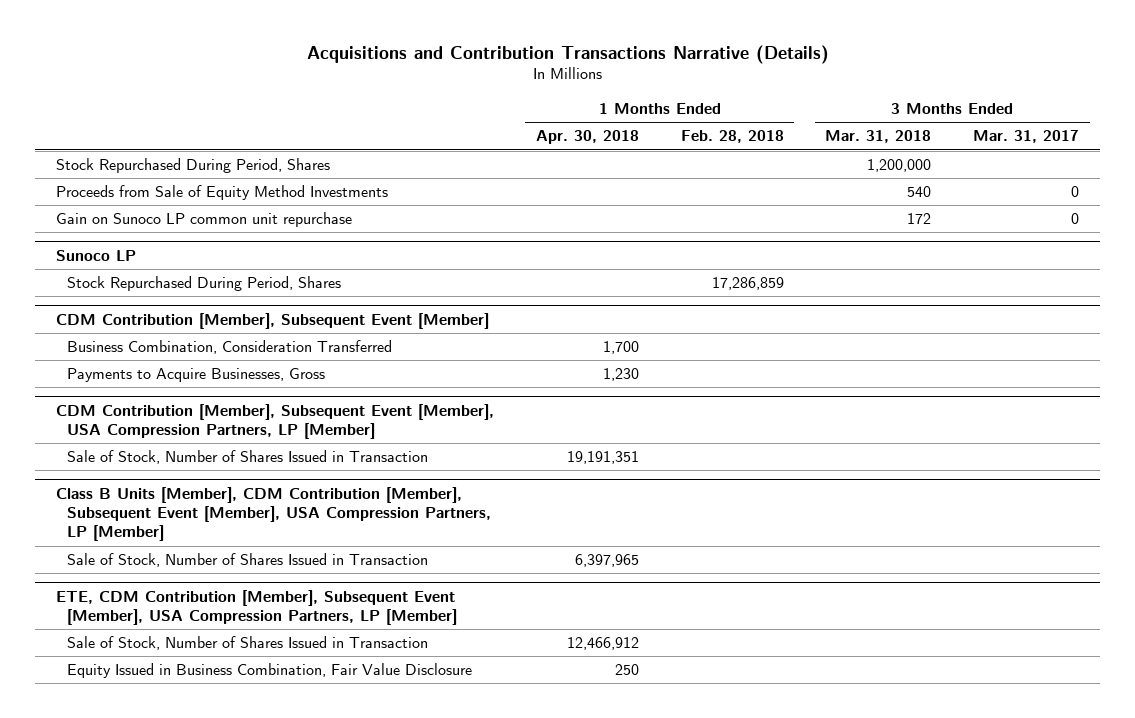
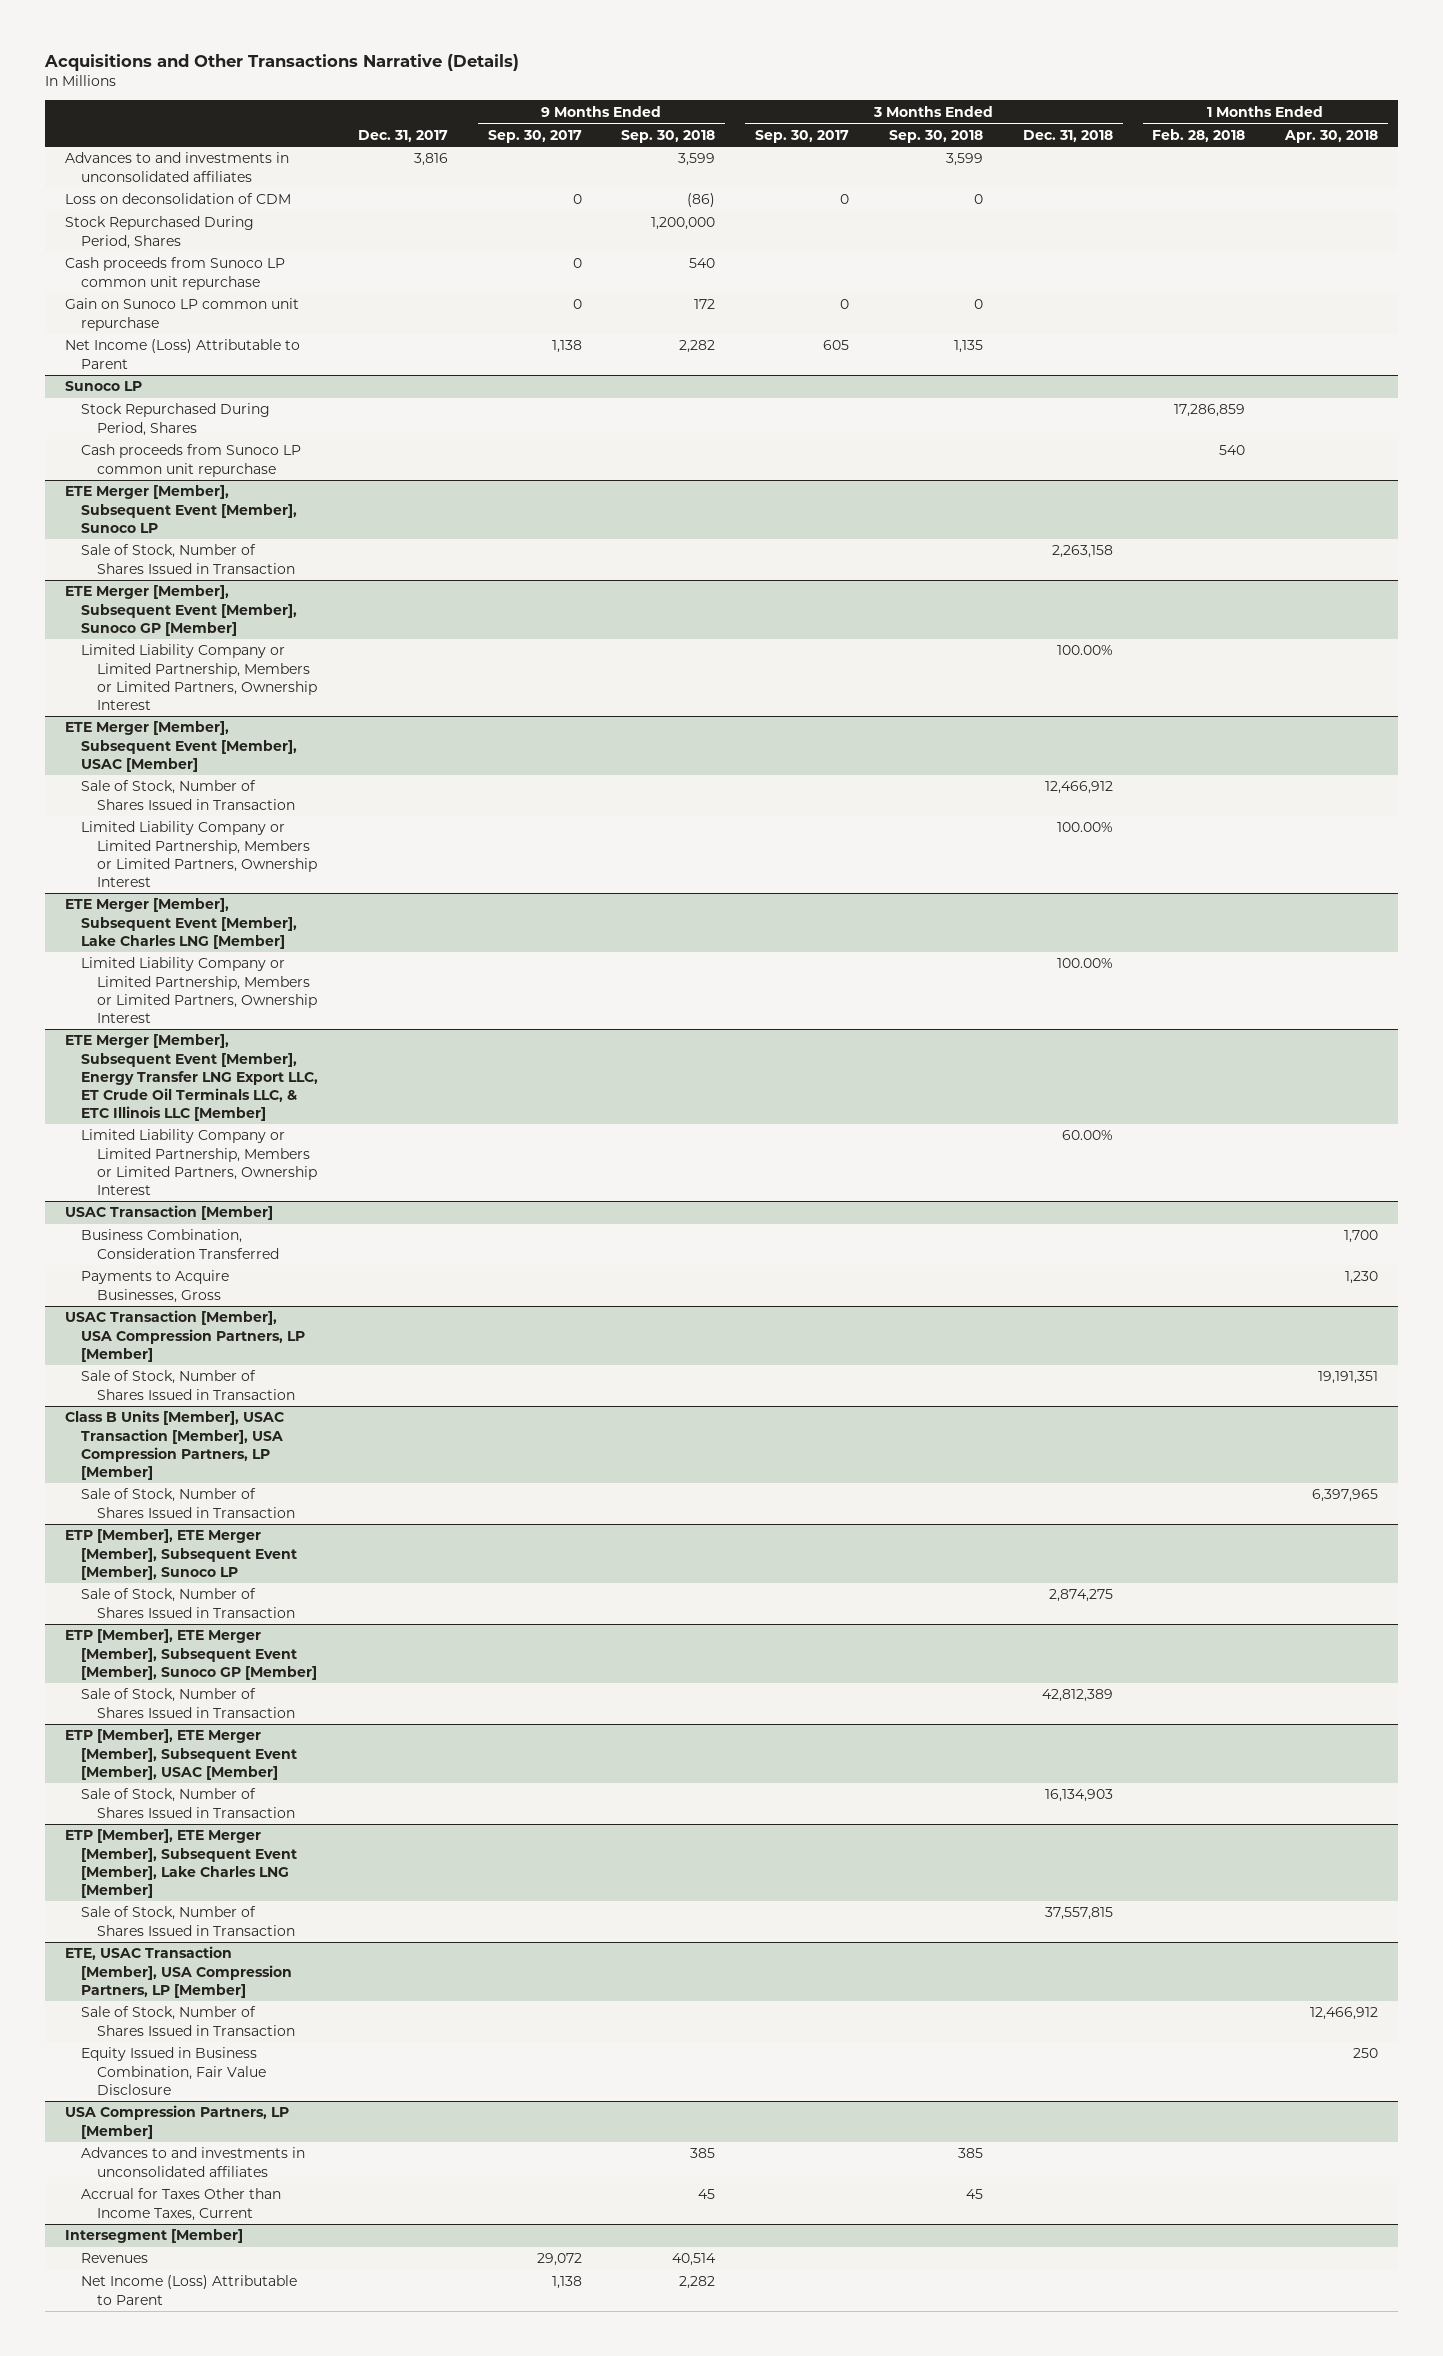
- Acquisitions and Contribution Transactions Narrative (Details)
+ Acquisitions and Other Transactions Narrative (Details)
- | 1 Months Ended Apr. 30, 2018 | 1 Months Ended Feb. 28, 2018 | 3 Months Ended Mar. 31, 2018 | 3 Months Ended Mar. 31, 2017
+ | Dec. 31, 2017 | 9 Months Ended Sep. 30, 2017 | 9 Months Ended Sep. 30, 2018 | 3 Months Ended Sep. 30, 2017 | 3 Months Ended Sep. 30, 2018 | 3 Months Ended Dec. 31, 2018 | 1 Months Ended Feb. 28, 2018 | 1 Months Ended Apr. 30, 2018
+ Advances to and investments in unconsolidated affiliates | 3,816 | | 3,599 | | 3,599 | | |
+ Loss on deconsolidation of CDM | | 0 | (86) | 0 | 0 | | |
- Proceeds from Sale of Equity Method Investments | | | 540 | 0
+ Cash proceeds from Sunoco LP common unit repurchase | | 0 | 540 | | | | |
+ Net Income (Loss) Attributable to Parent | | 1,138 | 2,282 | 605 | 1,135 | | |
- CDM Contribution [Member], Subsequent Event [Member]
@ Sunoco LP
+ Cash proceeds from Sunoco LP common unit repurchase | | | | | | | 540 |
+ ETE Merger [Member], Subsequent Event [Member], Sunoco LP
+ Sale of Stock, Number of Shares Issued in Transaction | | | | | | 2,263,158 | |
+ ETE Merger [Member], Subsequent Event [Member], Sunoco GP [Member]
+ Limited Liability Company or Limited Partnership, Members or Limited Partners, Ownership Interest | | | | | | 100.00% | |
+ ETE Merger [Member], Subsequent Event [Member], USAC [Member]
+ Sale of Stock, Number of Shares Issued in Transaction | | | | | | 12,466,912 | |
+ Limited Liability Company or Limited Partnership, Members or Limited Partners, Ownership Interest | | | | | | 100.00% | |
+ ETE Merger [Member], Subsequent Event [Member], Lake Charles LNG [Member]
+ Limited Liability Company or Limited Partnership, Members or Limited Partners, Ownership Interest | | | | | | 100.00% | |
+ ETE Merger [Member], Subsequent Event [Member], Energy Transfer LNG Export LLC, ET Crude Oil Terminals LLC, & ETC Illinois LLC [Member]
+ Limited Liability Company or Limited Partnership, Members or Limited Partners, Ownership Interest | | | | | | 60.00% | |
+ USAC Transaction [Member]
- CDM Contribution [Member], Subsequent Event [Member], USA Compression Partners, LP [Member]
+ USAC Transaction [Member], USA Compression Partners, LP [Member]
- Class B Units [Member], CDM Contribution [Member], Subsequent Event [Member], USA Compression Partners, LP [Member]
+ Class B Units [Member], USAC Transaction [Member], USA Compression Partners, LP [Member]
- ETE, CDM Contribution [Member], Subsequent Event [Member], USA Compression Partners, LP [Member]
+ ETP [Member], ETE Merger [Member], Subsequent Event [Member], Sunoco LP
+ Sale of Stock, Number of Shares Issued in Transaction | | | | | | 2,874,275 | |
+ ETP [Member], ETE Merger [Member], Subsequent Event [Member], Sunoco GP [Member]
+ Sale of Stock, Number of Shares Issued in Transaction | | | | | | 42,812,389 | |
+ ETP [Member], ETE Merger [Member], Subsequent Event [Member], USAC [Member]
+ Sale of Stock, Number of Shares Issued in Transaction | | | | | | 16,134,903 | |
+ ETP [Member], ETE Merger [Member], Subsequent Event [Member], Lake Charles LNG [Member]
+ Sale of Stock, Number of Shares Issued in Transaction | | | | | | 37,557,815 | |
+ ETE, USAC Transaction [Member], USA Compression Partners, LP [Member]
+ USA Compression Partners, LP [Member]
+ Advances to and investments in unconsolidated affiliates | | | 385 | | 385 | | |
+ Accrual for Taxes Other than Income Taxes, Current | | | 45 | | 45 | | |
+ Intersegment [Member]
+ Revenues | | 29,072 | 40,514 | | | | |
+ Net Income (Loss) Attributable to Parent | | 1,138 | 2,282 | | | | |

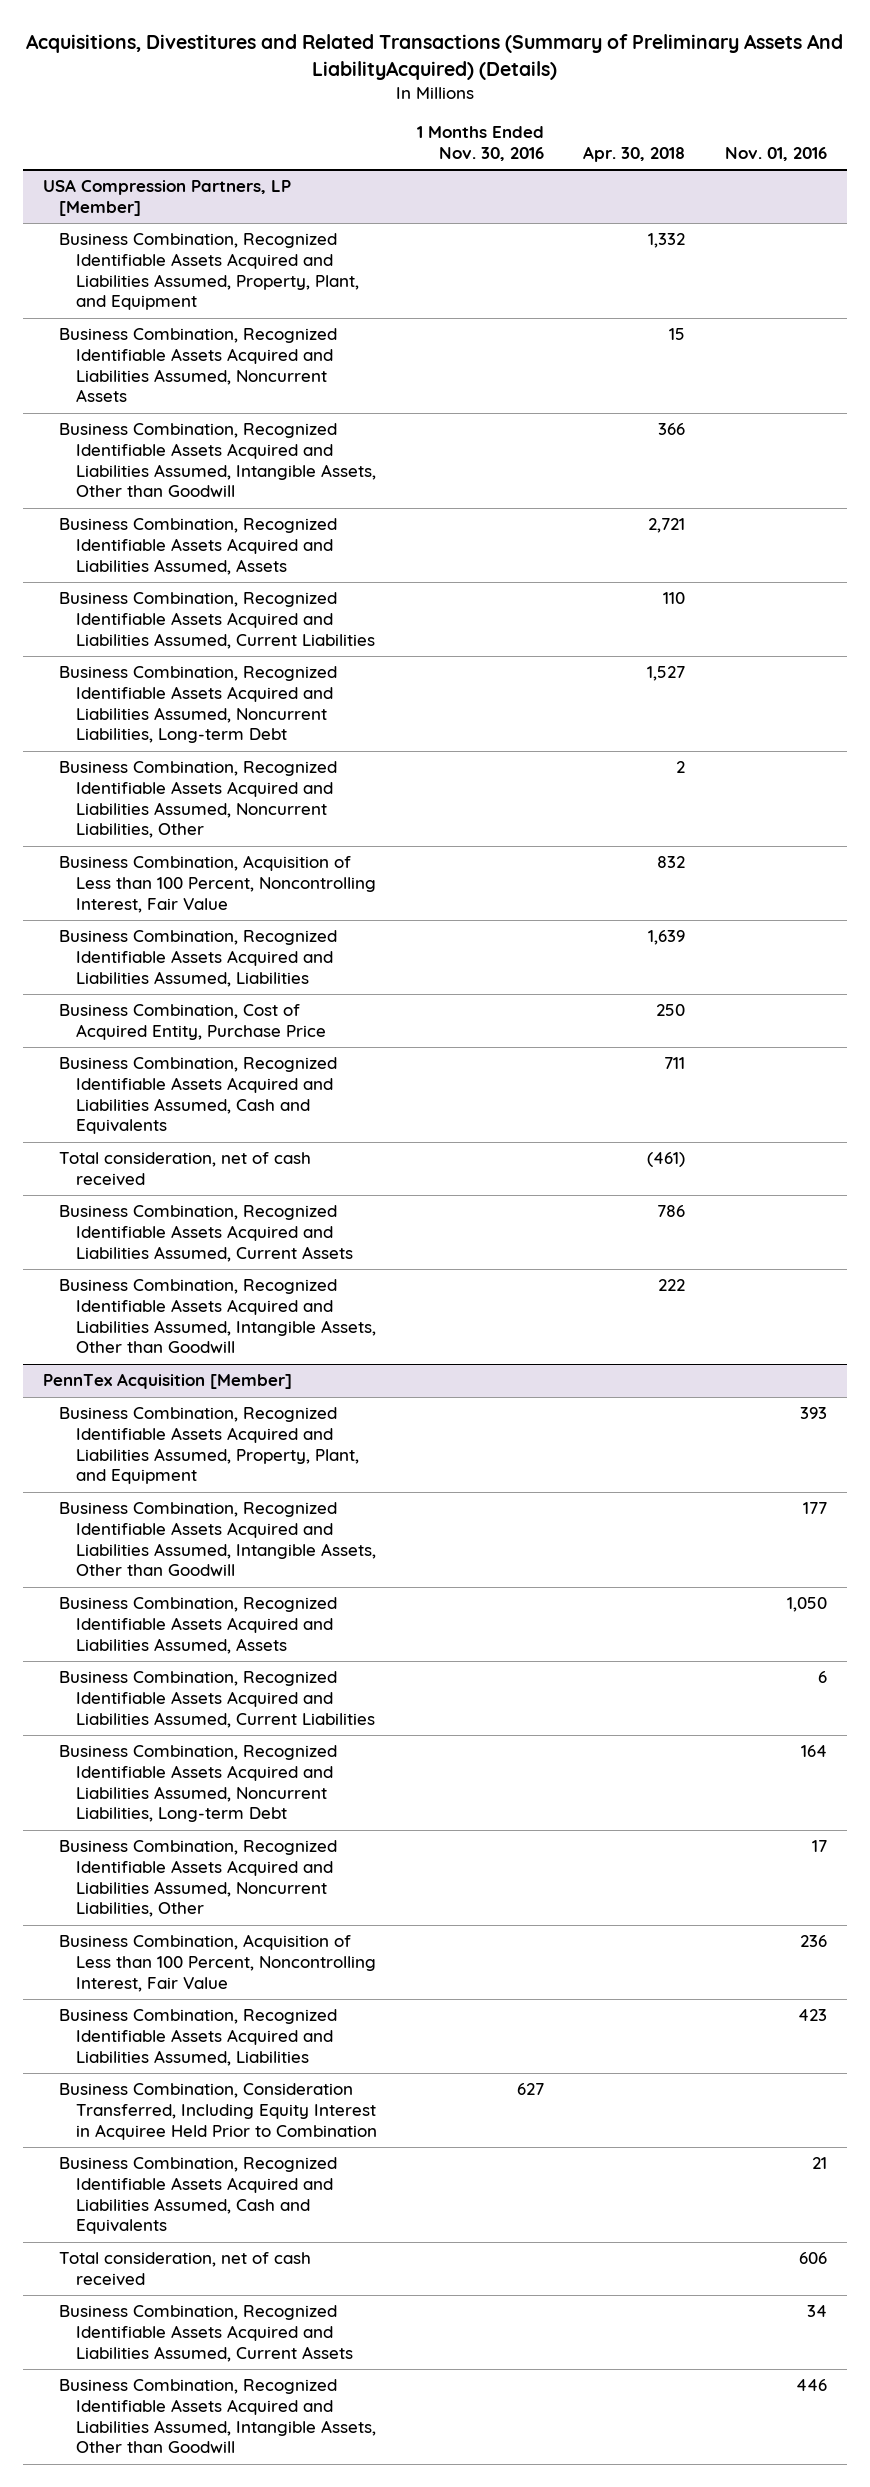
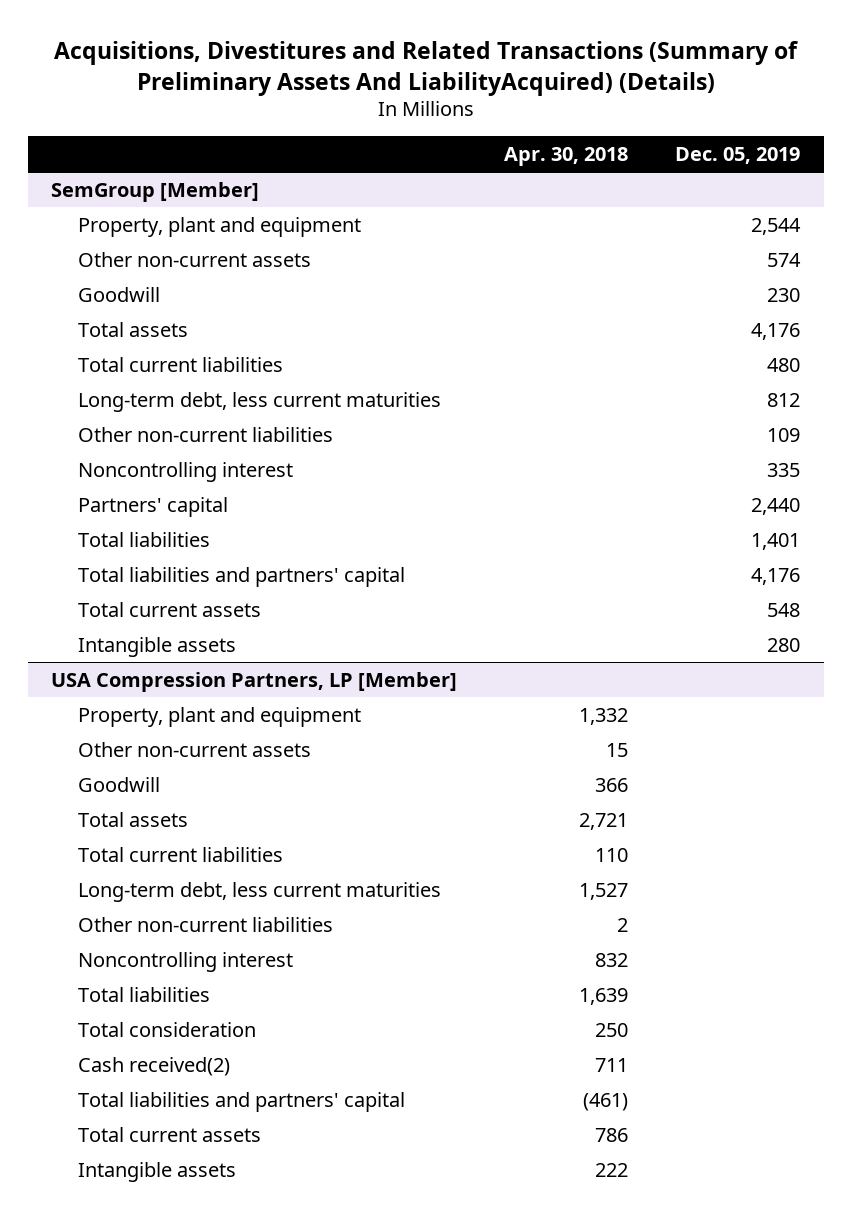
- | 1 Months Ended Nov. 30, 2016 | Apr. 30, 2018 | Nov. 01, 2016
+ | Apr. 30, 2018 | Dec. 05, 2019
+ SemGroup [Member]
+ Property, plant and equipment | | 2,544
+ Other non-current assets | | 574
+ Goodwill | | 230
+ Total assets | | 4,176
+ Total current liabilities | | 480
+ Long-term debt, less current maturities | | 812
+ Other non-current liabilities | | 109
+ Noncontrolling interest | | 335
+ Partners' capital | | 2,440
+ Total liabilities | | 1,401
+ Total liabilities and partners' capital | | 4,176
+ Total current assets | | 548
+ Intangible assets | | 280
@ USA Compression Partners, LP [Member]
- Business Combination, Recognized Identifiable Assets Acquired and Liabilities Assumed, Property, Plant, and Equipment | | 1,332 |
- Business Combination, Recognized Identifiable Assets Acquired and Liabilities Assumed, Noncurrent Assets | | 15 |
- Business Combination, Recognized Identifiable Assets Acquired and Liabilities Assumed, Intangible Assets, Other than Goodwill | | 366 |
- Business Combination, Recognized Identifiable Assets Acquired and Liabilities Assumed, Assets | | 2,721 |
- Business Combination, Recognized Identifiable Assets Acquired and Liabilities Assumed, Current Liabilities | | 110 |
- Business Combination, Recognized Identifiable Assets Acquired and Liabilities Assumed, Noncurrent Liabilities, Long-term Debt | | 1,527 |
- Business Combination, Recognized Identifiable Assets Acquired and Liabilities Assumed, Noncurrent Liabilities, Other | | 2 |
- Business Combination, Acquisition of Less than 100 Percent, Noncontrolling Interest, Fair Value | | 832 |
- Business Combination, Recognized Identifiable Assets Acquired and Liabilities Assumed, Liabilities | | 1,639 |
- Business Combination, Cost of Acquired Entity, Purchase Price | | 250 |
- Business Combination, Recognized Identifiable Assets Acquired and Liabilities Assumed, Cash and Equivalents | | 711 |
- Total consideration, net of cash received | | (461) |
- Business Combination, Recognized Identifiable Assets Acquired and Liabilities Assumed, Current Assets | | 786 |
- Business Combination, Recognized Identifiable Assets Acquired and Liabilities Assumed, Intangible Assets, Other than Goodwill | | 222 |
- PennTex Acquisition [Member]
- Business Combination, Recognized Identifiable Assets Acquired and Liabilities Assumed, Property, Plant, and Equipment | | | 393
- Business Combination, Recognized Identifiable Assets Acquired and Liabilities Assumed, Intangible Assets, Other than Goodwill | | | 177
- Business Combination, Recognized Identifiable Assets Acquired and Liabilities Assumed, Assets | | | 1,050
- Business Combination, Recognized Identifiable Assets Acquired and Liabilities Assumed, Current Liabilities | | | 6
- Business Combination, Recognized Identifiable Assets Acquired and Liabilities Assumed, Noncurrent Liabilities, Long-term Debt | | | 164
- Business Combination, Recognized Identifiable Assets Acquired and Liabilities Assumed, Noncurrent Liabilities, Other | | | 17
- Business Combination, Acquisition of Less than 100 Percent, Noncontrolling Interest, Fair Value | | | 236
- Business Combination, Recognized Identifiable Assets Acquired and Liabilities Assumed, Liabilities | | | 423
- Business Combination, Consideration Transferred, Including Equity Interest in Acquiree Held Prior to Combination | 627 | |
- Business Combination, Recognized Identifiable Assets Acquired and Liabilities Assumed, Cash and Equivalents | | | 21
- Total consideration, net of cash received | | | 606
- Business Combination, Recognized Identifiable Assets Acquired and Liabilities Assumed, Current Assets | | | 34
- Business Combination, Recognized Identifiable Assets Acquired and Liabilities Assumed, Intangible Assets, Other than Goodwill | | | 446
@ USA Compression Partners, LP [Member]
+ Property, plant and equipment | 1,332 |
+ Other non-current assets | 15 |
+ Goodwill | 366 |
+ Total assets | 2,721 |
+ Total current liabilities | 110 |
+ Long-term debt, less current maturities | 1,527 |
+ Other non-current liabilities | 2 |
+ Noncontrolling interest | 832 |
+ Total liabilities | 1,639 |
+ Total consideration | 250 |
+ Cash received(2) | 711 |
+ Total liabilities and partners' capital | (461) |
+ Total current assets | 786 |
+ Intangible assets | 222 |

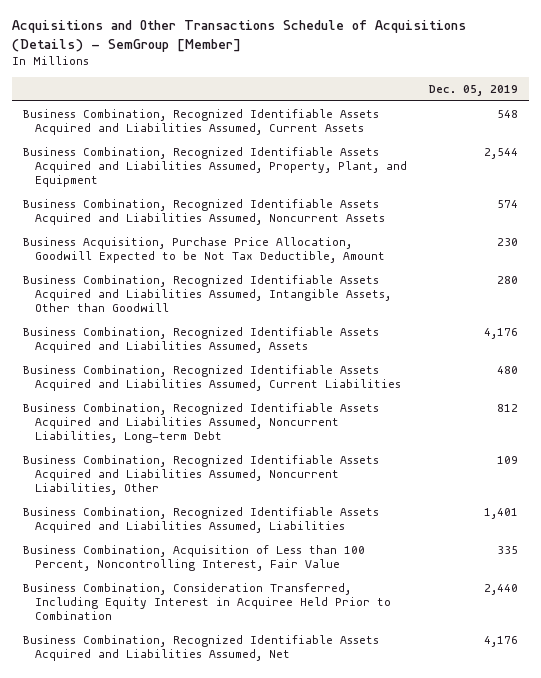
- Acquisitions, Divestitures and Related Transactions (Summary of Preliminary Assets And LiabilityAcquired) (Details)
+ Acquisitions and Other Transactions Schedule of Acquisitions (Details) - SemGroup [Member]
- | Apr. 30, 2018 | Dec. 05, 2019
+ | Dec. 05, 2019
- SemGroup [Member]
- Property, plant and equipment | | 2,544
- Other non-current assets | | 574
- Goodwill | | 230
- Total assets | | 4,176
- Total current liabilities | | 480
- Long-term debt, less current maturities | | 812
- Other non-current liabilities | | 109
- Noncontrolling interest | | 335
- Partners' capital | | 2,440
- Total liabilities | | 1,401
- Total liabilities and partners' capital | | 4,176
- Total current assets | | 548
- Intangible assets | | 280
- USA Compression Partners, LP [Member]
- Property, plant and equipment | 1,332 |
- Other non-current assets | 15 |
- Goodwill | 366 |
- Total assets | 2,721 |
- Total current liabilities | 110 |
- Long-term debt, less current maturities | 1,527 |
- Other non-current liabilities | 2 |
- Noncontrolling interest | 832 |
- Total liabilities | 1,639 |
- Total consideration | 250 |
- Cash received(2) | 711 |
- Total liabilities and partners' capital | (461) |
- Total current assets | 786 |
- Intangible assets | 222 |
+ Business Combination, Recognized Identifiable Assets Acquired and Liabilities Assumed, Current Assets | 548
+ Business Combination, Recognized Identifiable Assets Acquired and Liabilities Assumed, Property, Plant, and Equipment | 2,544
+ Business Combination, Recognized Identifiable Assets Acquired and Liabilities Assumed, Noncurrent Assets | 574
+ Business Acquisition, Purchase Price Allocation, Goodwill Expected to be Not Tax Deductible, Amount | 230
+ Business Combination, Recognized Identifiable Assets Acquired and Liabilities Assumed, Intangible Assets, Other than Goodwill | 280
+ Business Combination, Recognized Identifiable Assets Acquired and Liabilities Assumed, Assets | 4,176
+ Business Combination, Recognized Identifiable Assets Acquired and Liabilities Assumed, Current Liabilities | 480
+ Business Combination, Recognized Identifiable Assets Acquired and Liabilities Assumed, Noncurrent Liabilities, Long-term Debt | 812
+ Business Combination, Recognized Identifiable Assets Acquired and Liabilities Assumed, Noncurrent Liabilities, Other | 109
+ Business Combination, Recognized Identifiable Assets Acquired and Liabilities Assumed, Liabilities | 1,401
+ Business Combination, Acquisition of Less than 100 Percent, Noncontrolling Interest, Fair Value | 335
+ Business Combination, Consideration Transferred, Including Equity Interest in Acquiree Held Prior to Combination | 2,440
+ Business Combination, Recognized Identifiable Assets Acquired and Liabilities Assumed, Net | 4,176

